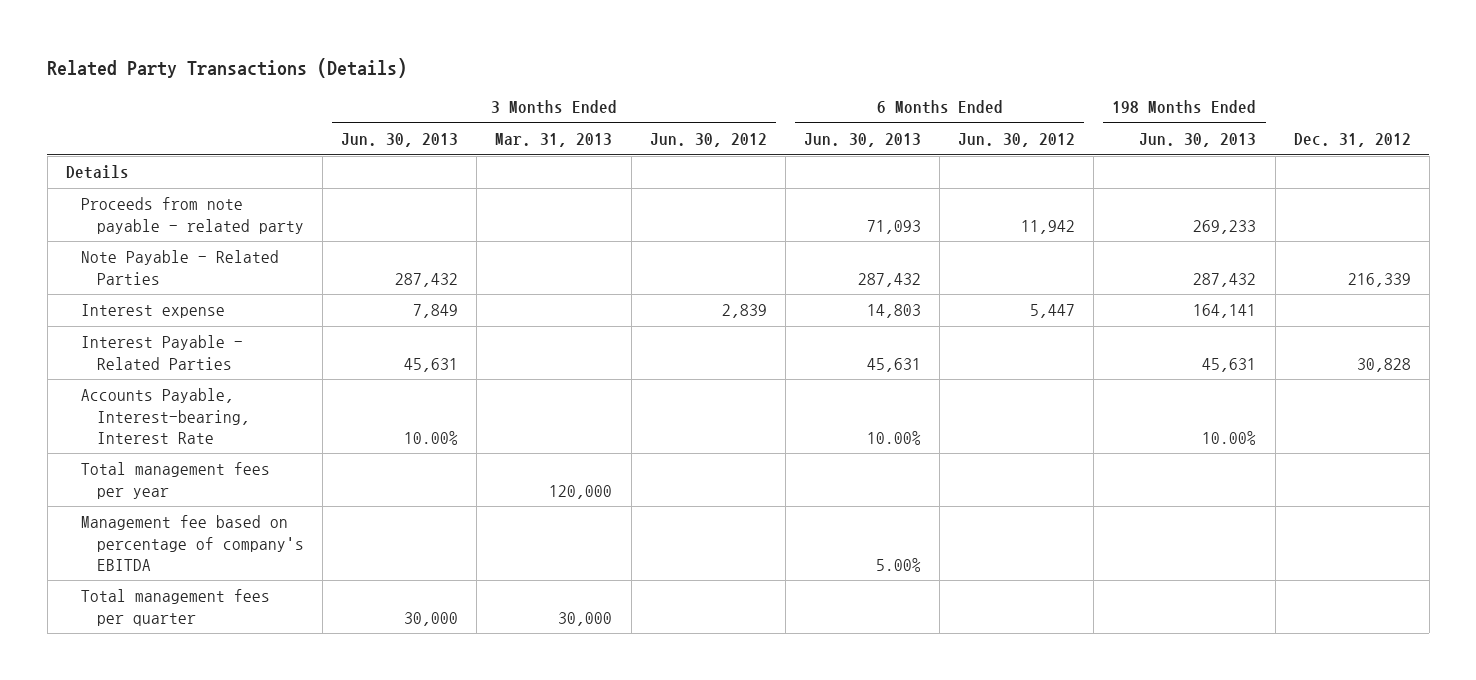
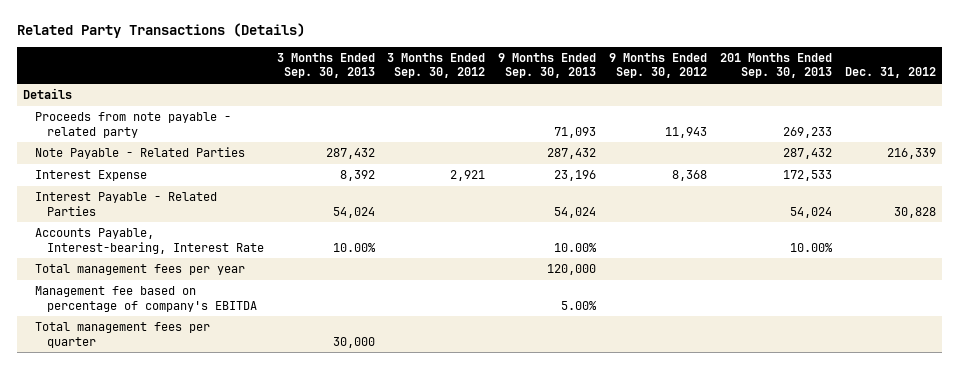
- | 3 Months Ended Jun. 30, 2013 | 3 Months Ended Mar. 31, 2013 | 3 Months Ended Jun. 30, 2012 | 6 Months Ended Jun. 30, 2013 | 6 Months Ended Jun. 30, 2012 | 198 Months Ended Jun. 30, 2013 | Dec. 31, 2012
+ | 3 Months Ended Sep. 30, 2013 | 3 Months Ended Sep. 30, 2012 | 9 Months Ended Sep. 30, 2013 | 9 Months Ended Sep. 30, 2012 | 201 Months Ended Sep. 30, 2013 | Dec. 31, 2012
- Interest expense | 7,849 | | 2,839 | 14,803 | 5,447 | 164,141 |
+ Interest Expense | 8,392 | 2,921 | 23,196 | 8,368 | 172,533 |

